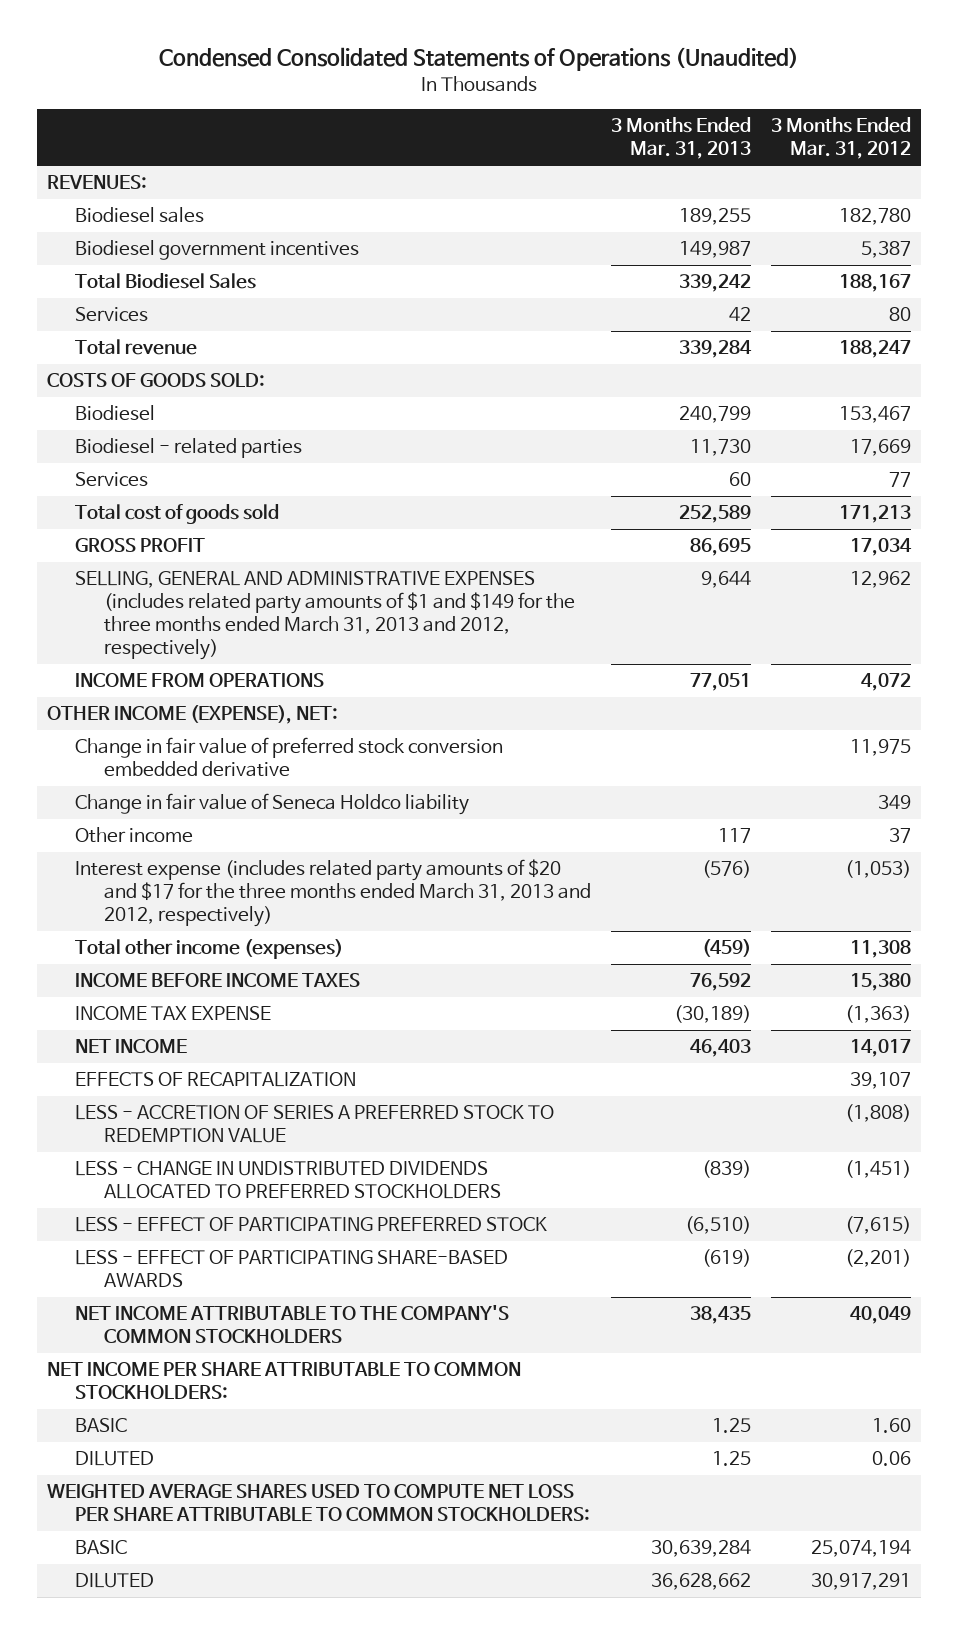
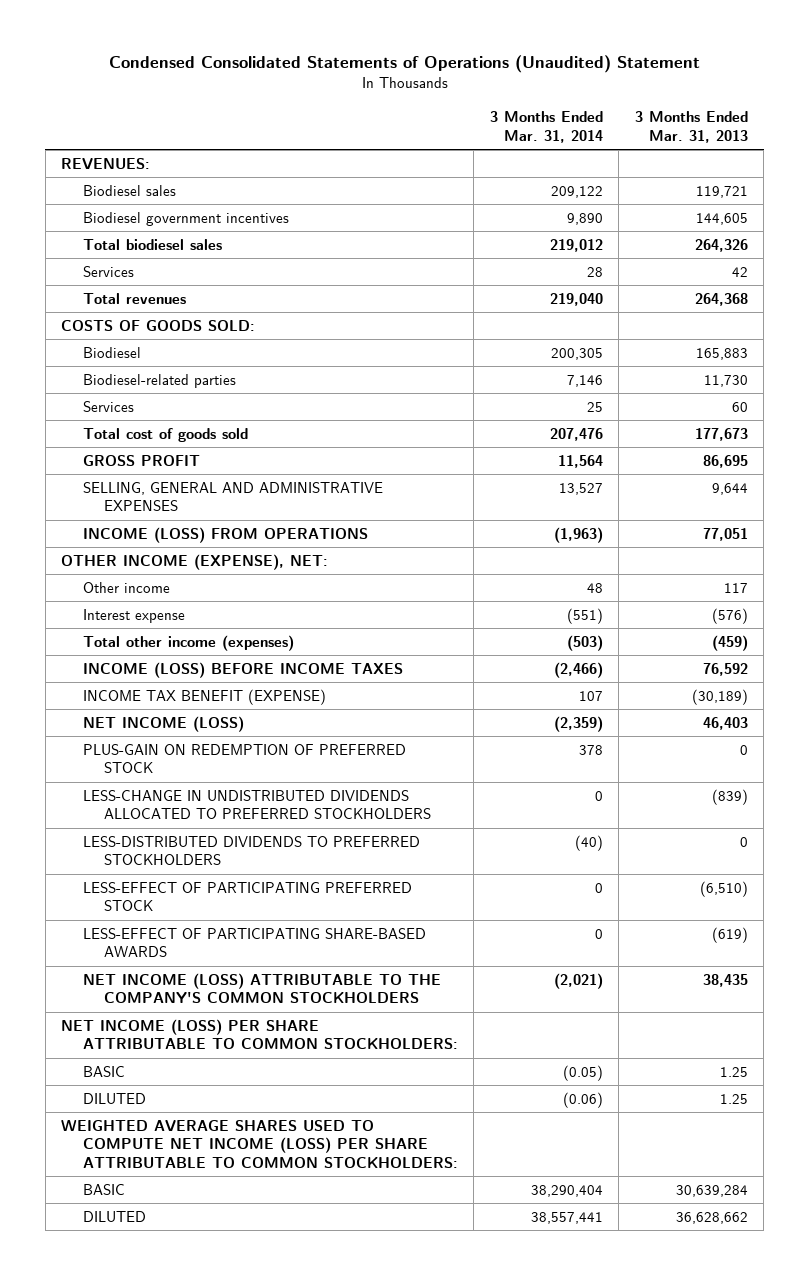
- Condensed Consolidated Statements of Operations (Unaudited)
+ Condensed Consolidated Statements of Operations (Unaudited) Statement
- | 3 Months Ended Mar. 31, 2013 | 3 Months Ended Mar. 31, 2012
+ | 3 Months Ended Mar. 31, 2014 | 3 Months Ended Mar. 31, 2013
- Biodiesel sales | 189,255 | 182,780
- Biodiesel government incentives | 149,987 | 5,387
- Total Biodiesel Sales | 339,242 | 188,167
+ Biodiesel sales | 209,122 | 119,721
+ Biodiesel government incentives | 9,890 | 144,605
+ Total biodiesel sales | 219,012 | 264,326
- Total revenue | 339,284 | 188,247
+ Total revenues | 219,040 | 264,368
- Biodiesel | 240,799 | 153,467
- Biodiesel - related parties | 11,730 | 17,669
+ Biodiesel | 200,305 | 165,883
+ Biodiesel-related parties | 7,146 | 11,730
- Total cost of goods sold | 252,589 | 171,213
+ Total cost of goods sold | 207,476 | 177,673
- SELLING, GENERAL AND ADMINISTRATIVE EXPENSES (includes related party amounts of $1 and $149 for the three months ended March 31, 2013 and 2012, respectively) | 9,644 | 12,962
- INCOME FROM OPERATIONS | 77,051 | 4,072
+ SELLING, GENERAL AND ADMINISTRATIVE EXPENSES | 13,527 | 9,644
+ INCOME (LOSS) FROM OPERATIONS | (1,963) | 77,051
- Change in fair value of preferred stock conversion embedded derivative | | 11,975
- Change in fair value of Seneca Holdco liability | | 349
- Interest expense (includes related party amounts of $20 and $17 for the three months ended March 31, 2013 and 2012, respectively) | (576) | (1,053)
+ Interest expense | (551) | (576)
- INCOME BEFORE INCOME TAXES | 76,592 | 15,380
- INCOME TAX EXPENSE | (30,189) | (1,363)
- NET INCOME | 46,403 | 14,017
- EFFECTS OF RECAPITALIZATION | | 39,107
- LESS - ACCRETION OF SERIES A PREFERRED STOCK TO REDEMPTION VALUE | | (1,808)
- LESS - CHANGE IN UNDISTRIBUTED DIVIDENDS ALLOCATED TO PREFERRED STOCKHOLDERS | (839) | (1,451)
- LESS - EFFECT OF PARTICIPATING PREFERRED STOCK | (6,510) | (7,615)
- LESS - EFFECT OF PARTICIPATING SHARE-BASED AWARDS | (619) | (2,201)
- NET INCOME ATTRIBUTABLE TO THE COMPANY'S COMMON STOCKHOLDERS | 38,435 | 40,049
- NET INCOME PER SHARE ATTRIBUTABLE TO COMMON STOCKHOLDERS:
+ INCOME (LOSS) BEFORE INCOME TAXES | (2,466) | 76,592
+ INCOME TAX BENEFIT (EXPENSE) | 107 | (30,189)
+ NET INCOME (LOSS) | (2,359) | 46,403
+ PLUS-GAIN ON REDEMPTION OF PREFERRED STOCK | 378 | 0
+ LESS-CHANGE IN UNDISTRIBUTED DIVIDENDS ALLOCATED TO PREFERRED STOCKHOLDERS | 0 | (839)
+ LESS-DISTRIBUTED DIVIDENDS TO PREFERRED STOCKHOLDERS | (40) | 0
+ LESS-EFFECT OF PARTICIPATING PREFERRED STOCK | 0 | (6,510)
+ LESS-EFFECT OF PARTICIPATING SHARE-BASED AWARDS | 0 | (619)
+ NET INCOME (LOSS) ATTRIBUTABLE TO THE COMPANY'S COMMON STOCKHOLDERS | (2,021) | 38,435
+ NET INCOME (LOSS) PER SHARE ATTRIBUTABLE TO COMMON STOCKHOLDERS:
- WEIGHTED AVERAGE SHARES USED TO COMPUTE NET LOSS PER SHARE ATTRIBUTABLE TO COMMON STOCKHOLDERS:
+ WEIGHTED AVERAGE SHARES USED TO COMPUTE NET INCOME (LOSS) PER SHARE ATTRIBUTABLE TO COMMON STOCKHOLDERS:

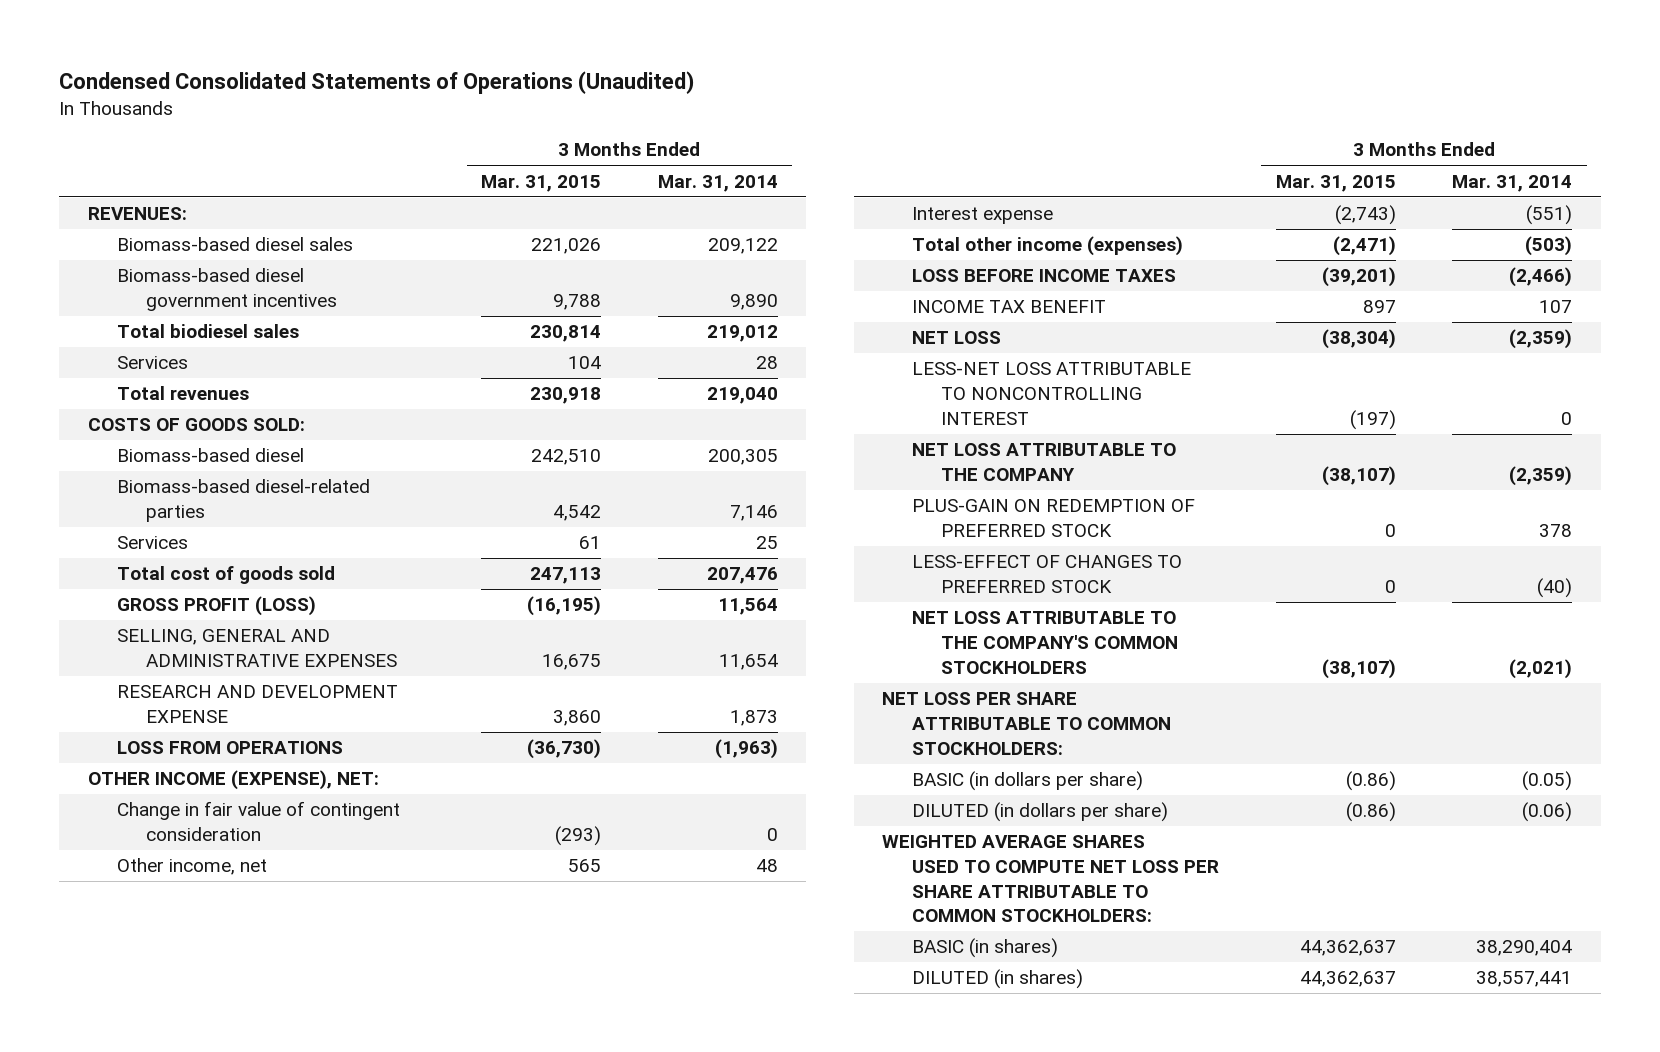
- Condensed Consolidated Statements of Operations (Unaudited) Statement
+ Condensed Consolidated Statements of Operations (Unaudited)
- | 3 Months Ended Mar. 31, 2014 | 3 Months Ended Mar. 31, 2013
+ | 3 Months Ended Mar. 31, 2015 | 3 Months Ended Mar. 31, 2014
- Biodiesel sales | 209,122 | 119,721
- Biodiesel government incentives | 9,890 | 144,605
+ Biomass-based diesel sales | 221,026 | 209,122
+ Biomass-based diesel government incentives | 9,788 | 9,890
- Biodiesel | 200,305 | 165,883
- Biodiesel-related parties | 7,146 | 11,730
+ Biomass-based diesel | 242,510 | 200,305
+ Biomass-based diesel-related parties | 4,542 | 7,146
- GROSS PROFIT | 11,564 | 86,695
- SELLING, GENERAL AND ADMINISTRATIVE EXPENSES | 13,527 | 9,644
- INCOME (LOSS) FROM OPERATIONS | (1,963) | 77,051
+ GROSS PROFIT (LOSS) | (16,195) | 11,564
+ SELLING, GENERAL AND ADMINISTRATIVE EXPENSES | 16,675 | 11,654
+ RESEARCH AND DEVELOPMENT EXPENSE | 3,860 | 1,873
+ LOSS FROM OPERATIONS | (36,730) | (1,963)
- Other income | 48 | 117
+ Change in fair value of contingent consideration | (293) | 0
+ Other income, net | 565 | 48
- INCOME (LOSS) BEFORE INCOME TAXES | (2,466) | 76,592
- INCOME TAX BENEFIT (EXPENSE) | 107 | (30,189)
- NET INCOME (LOSS) | (2,359) | 46,403
+ LOSS BEFORE INCOME TAXES | (39,201) | (2,466)
+ INCOME TAX BENEFIT | 897 | 107
+ NET LOSS | (38,304) | (2,359)
+ LESS-NET LOSS ATTRIBUTABLE TO NONCONTROLLING INTEREST | (197) | 0
+ NET LOSS ATTRIBUTABLE TO THE COMPANY | (38,107) | (2,359)
- LESS-CHANGE IN UNDISTRIBUTED DIVIDENDS ALLOCATED TO PREFERRED STOCKHOLDERS | 0 | (839)
- LESS-DISTRIBUTED DIVIDENDS TO PREFERRED STOCKHOLDERS | (40) | 0
- LESS-EFFECT OF PARTICIPATING PREFERRED STOCK | 0 | (6,510)
- LESS-EFFECT OF PARTICIPATING SHARE-BASED AWARDS | 0 | (619)
- NET INCOME (LOSS) ATTRIBUTABLE TO THE COMPANY'S COMMON STOCKHOLDERS | (2,021) | 38,435
- NET INCOME (LOSS) PER SHARE ATTRIBUTABLE TO COMMON STOCKHOLDERS:
- BASIC | (0.05) | 1.25
- DILUTED | (0.06) | 1.25
- WEIGHTED AVERAGE SHARES USED TO COMPUTE NET INCOME (LOSS) PER SHARE ATTRIBUTABLE TO COMMON STOCKHOLDERS:
- BASIC | 38,290,404 | 30,639,284
- DILUTED | 38,557,441 | 36,628,662
+ LESS-EFFECT OF CHANGES TO PREFERRED STOCK | 0 | (40)
+ NET LOSS ATTRIBUTABLE TO THE COMPANY'S COMMON STOCKHOLDERS | (38,107) | (2,021)
+ NET LOSS PER SHARE ATTRIBUTABLE TO COMMON STOCKHOLDERS:
+ BASIC (in dollars per share) | (0.86) | (0.05)
+ DILUTED (in dollars per share) | (0.86) | (0.06)
+ WEIGHTED AVERAGE SHARES USED TO COMPUTE NET LOSS PER SHARE ATTRIBUTABLE TO COMMON STOCKHOLDERS:
+ BASIC (in shares) | 44,362,637 | 38,290,404
+ DILUTED (in shares) | 44,362,637 | 38,557,441

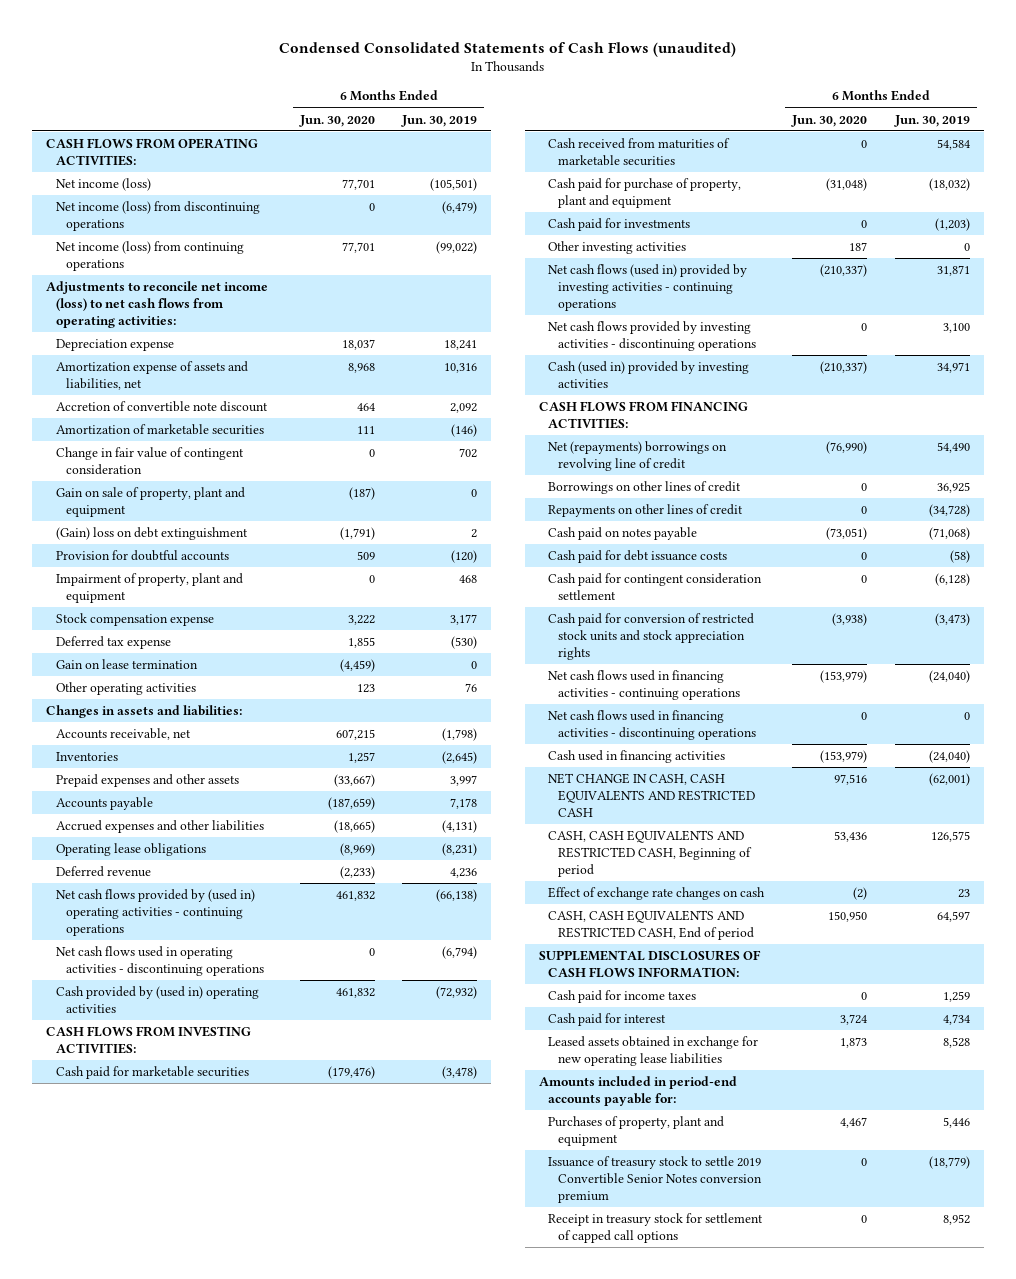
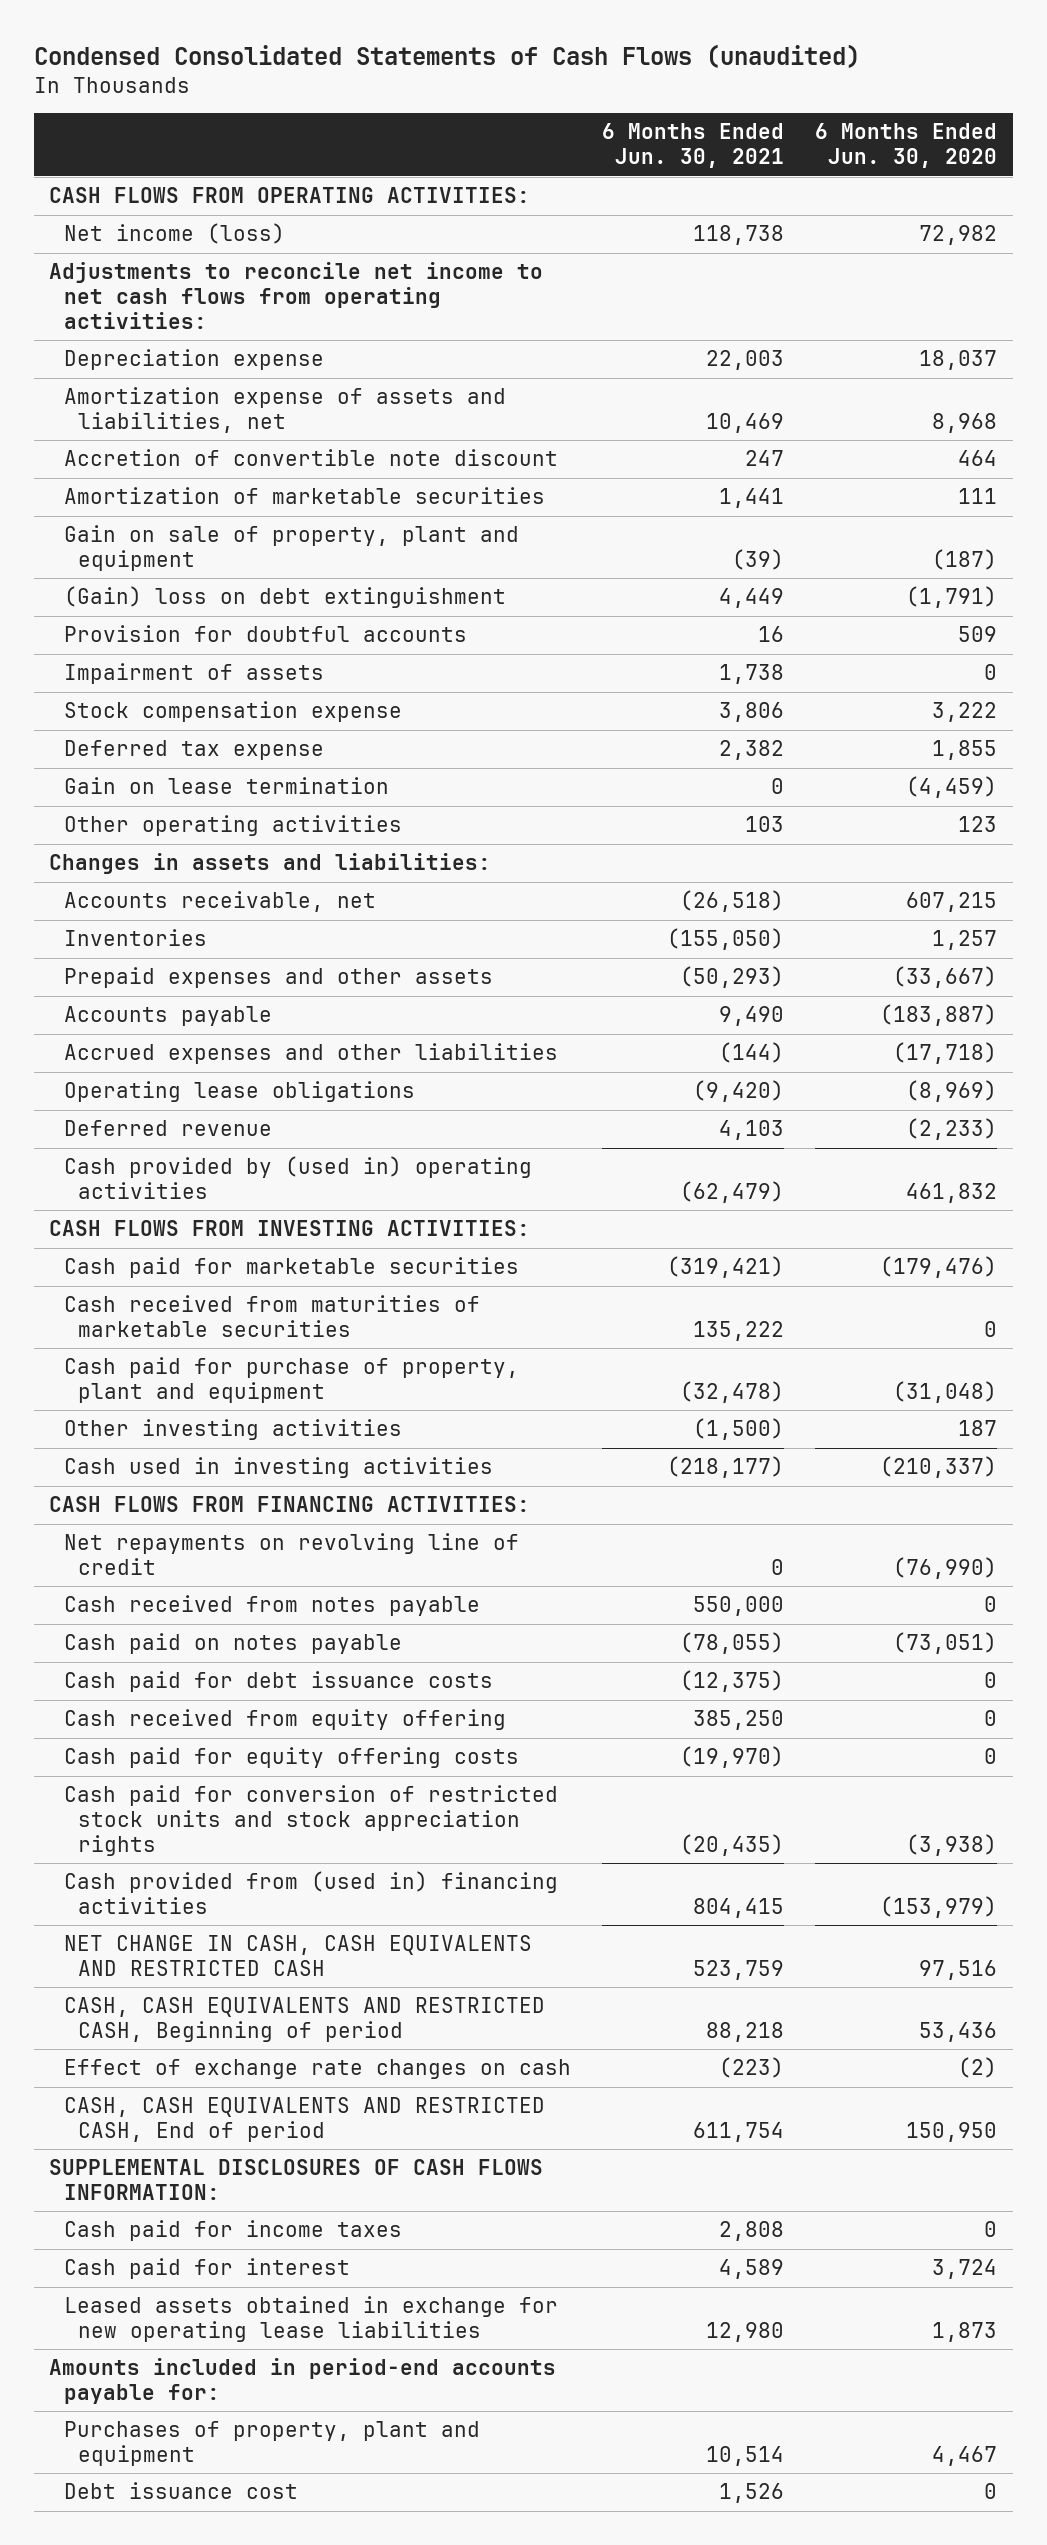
- | 6 Months Ended Jun. 30, 2020 | 6 Months Ended Jun. 30, 2019
+ | 6 Months Ended Jun. 30, 2021 | 6 Months Ended Jun. 30, 2020
- Net income (loss) | 77,701 | (105,501)
- Net income (loss) from discontinuing operations | 0 | (6,479)
- Net income (loss) from continuing operations | 77,701 | (99,022)
- Adjustments to reconcile net income (loss) to net cash flows from operating activities:
+ Net income (loss) | 118,738 | 72,982
+ Adjustments to reconcile net income to net cash flows from operating activities:
- Change in fair value of contingent consideration | 0 | 702
- Impairment of property, plant and equipment | 0 | 468
+ Impairment of assets | 1,738 | 0
- Accounts payable | (187,659) | 7,178
- Accrued expenses and other liabilities | (18,665) | (4,131)
+ Accounts payable | 9,490 | (183,887)
+ Accrued expenses and other liabilities | (144) | (17,718)
- Net cash flows provided by (used in) operating activities - continuing operations | 461,832 | (66,138)
- Net cash flows used in operating activities - discontinuing operations | 0 | (6,794)
- Cash paid for investments | 0 | (1,203)
- Net cash flows (used in) provided by investing activities - continuing operations | (210,337) | 31,871
- Net cash flows provided by investing activities - discontinuing operations | 0 | 3,100
- Cash (used in) provided by investing activities | (210,337) | 34,971
+ Cash used in investing activities | (218,177) | (210,337)
- Net (repayments) borrowings on revolving line of credit | (76,990) | 54,490
- Borrowings on other lines of credit | 0 | 36,925
- Repayments on other lines of credit | 0 | (34,728)
+ Net repayments on revolving line of credit | 0 | (76,990)
+ Cash received from notes payable | 550,000 | 0
- Cash paid for contingent consideration settlement | 0 | (6,128)
+ Cash received from equity offering | 385,250 | 0
+ Cash paid for equity offering costs | (19,970) | 0
- Net cash flows used in financing activities - continuing operations | (153,979) | (24,040)
- Net cash flows used in financing activities - discontinuing operations | 0 | 0
- Cash used in financing activities | (153,979) | (24,040)
+ Cash provided from (used in) financing activities | 804,415 | (153,979)
- Issuance of treasury stock to settle 2019 Convertible Senior Notes conversion premium | 0 | (18,779)
- Receipt in treasury stock for settlement of capped call options | 0 | 8,952
+ Debt issuance cost | 1,526 | 0

